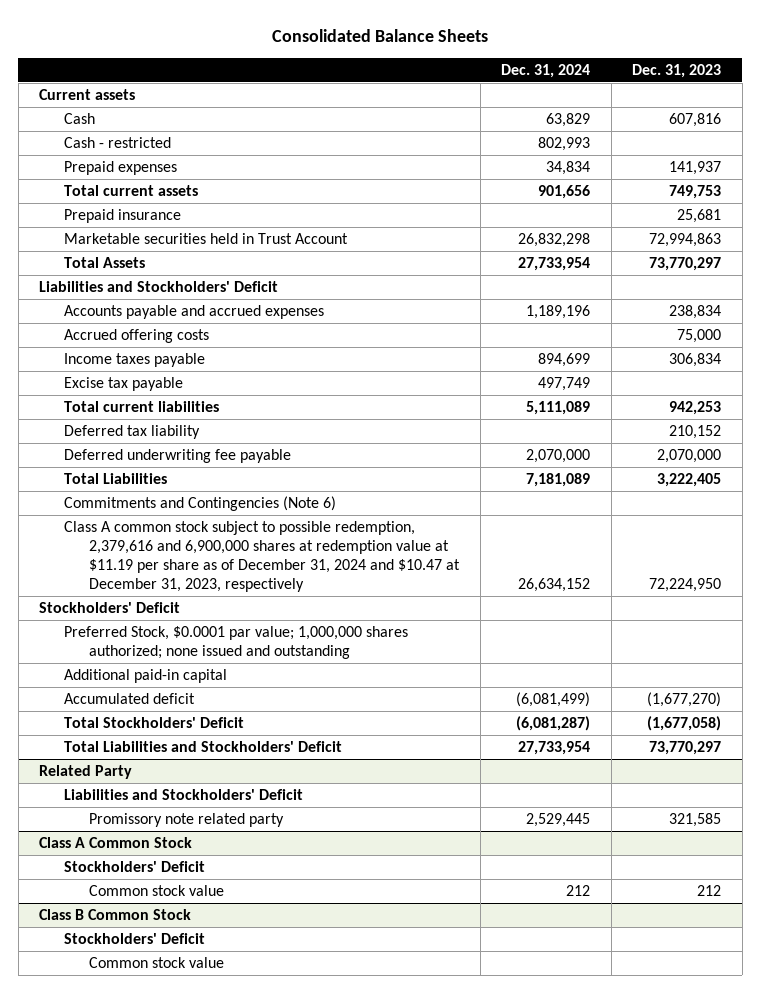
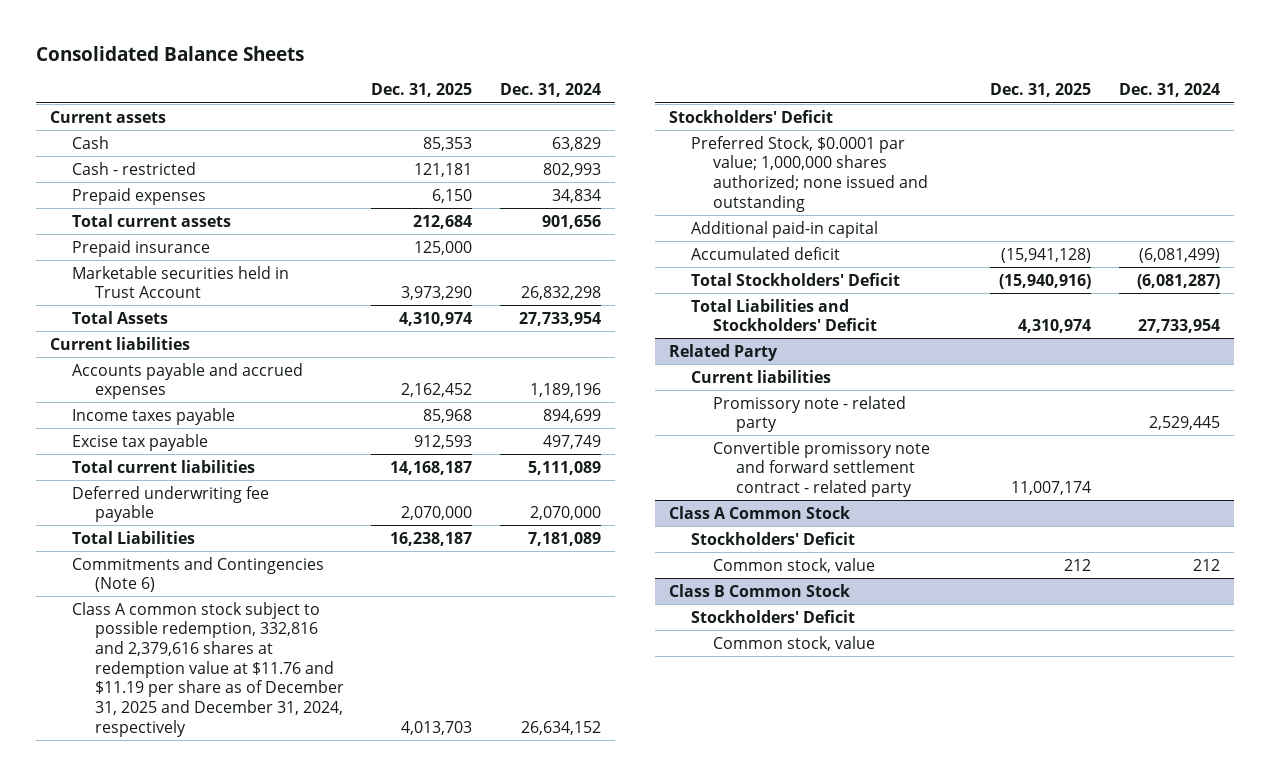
- | Dec. 31, 2024 | Dec. 31, 2023
+ | Dec. 31, 2025 | Dec. 31, 2024
- Liabilities and Stockholders' Deficit
+ Current liabilities
- Accrued offering costs | | 75,000
- Deferred tax liability | | 210,152
- Class A common stock subject to possible redemption, 2,379,616 and 6,900,000 shares at redemption value at $11.19 per share as of December 31, 2024 and $10.47 at December 31, 2023, respectively | 26,634,152 | 72,224,950
+ Class A common stock subject to possible redemption, 332,816 and 2,379,616 shares at redemption value at $11.76 and $11.19 per share as of December 31, 2025 and December 31, 2024, respectively | 4,013,703 | 26,634,152
@ Related Party
- Liabilities and Stockholders' Deficit
- Promissory note related party | 2,529,445 | 321,585
+ Current liabilities
+ Promissory note - related party | | 2,529,445
+ Convertible promissory note and forward settlement contract - related party | 11,007,174 |
@ Class A Common Stock
- Common stock value | 212 | 212
+ Common stock, value | 212 | 212
@ Class B Common Stock
- Common stock value
+ Common stock, value

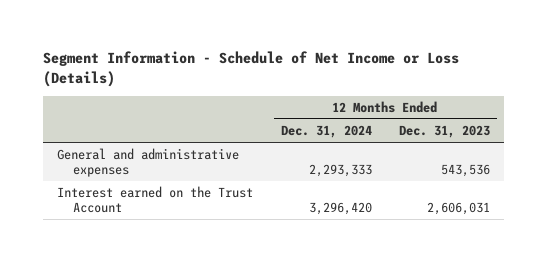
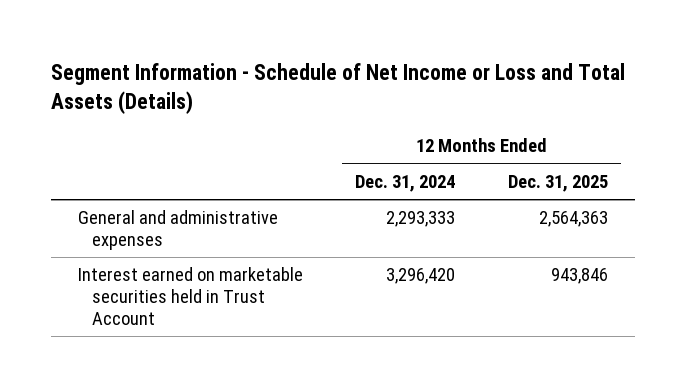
- Segment Information - Schedule of Net Income or Loss (Details)
+ Segment Information - Schedule of Net Income or Loss and Total Assets (Details)
- | 12 Months Ended Dec. 31, 2024 | 12 Months Ended Dec. 31, 2023
+ | 12 Months Ended Dec. 31, 2024 | 12 Months Ended Dec. 31, 2025
- Interest earned on the Trust Account | 3,296,420 | 2,606,031
+ Interest earned on marketable securities held in Trust Account | 3,296,420 | 943,846

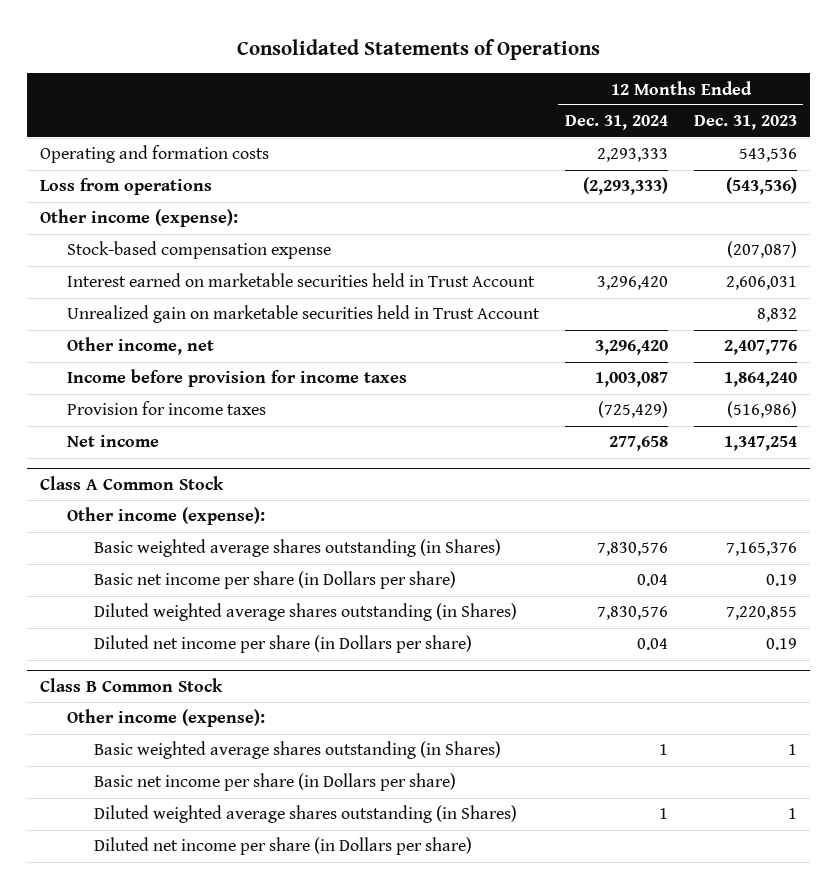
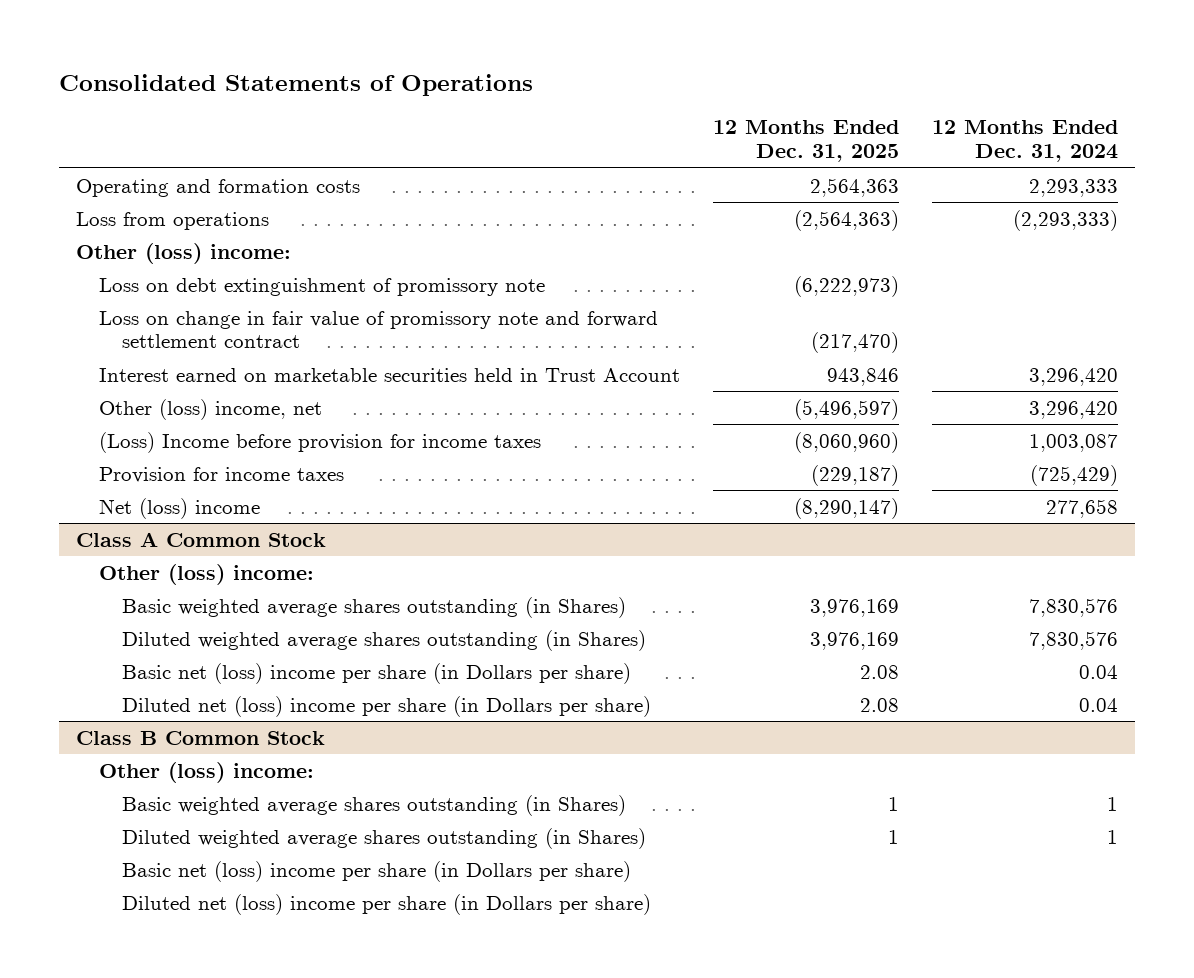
- | 12 Months Ended Dec. 31, 2024 | 12 Months Ended Dec. 31, 2023
+ | 12 Months Ended Dec. 31, 2025 | 12 Months Ended Dec. 31, 2024
- Other income (expense):
- Stock-based compensation expense | | (207,087)
+ Other (loss) income:
+ Loss on debt extinguishment of promissory note | (6,222,973) |
+ Loss on change in fair value of promissory note and forward settlement contract | (217,470) |
- Unrealized gain on marketable securities held in Trust Account | | 8,832
- Other income, net | 3,296,420 | 2,407,776
- Income before provision for income taxes | 1,003,087 | 1,864,240
+ Other (loss) income, net | (5,496,597) | 3,296,420
+ (Loss) Income before provision for income taxes | (8,060,960) | 1,003,087
- Net income | 277,658 | 1,347,254
+ Net (loss) income | (8,290,147) | 277,658
@ Class A Common Stock
- Other income (expense):
+ Other (loss) income:
- Basic net income per share (in Dollars per share) | 0.04 | 0.19
- Diluted net income per share (in Dollars per share) | 0.04 | 0.19
+ Basic net (loss) income per share (in Dollars per share) | 2.08 | 0.04
+ Diluted net (loss) income per share (in Dollars per share) | 2.08 | 0.04
@ Class B Common Stock
- Other income (expense):
+ Other (loss) income:
- Basic net income per share (in Dollars per share)
- Diluted net income per share (in Dollars per share)
+ Basic net (loss) income per share (in Dollars per share)
+ Diluted net (loss) income per share (in Dollars per share)

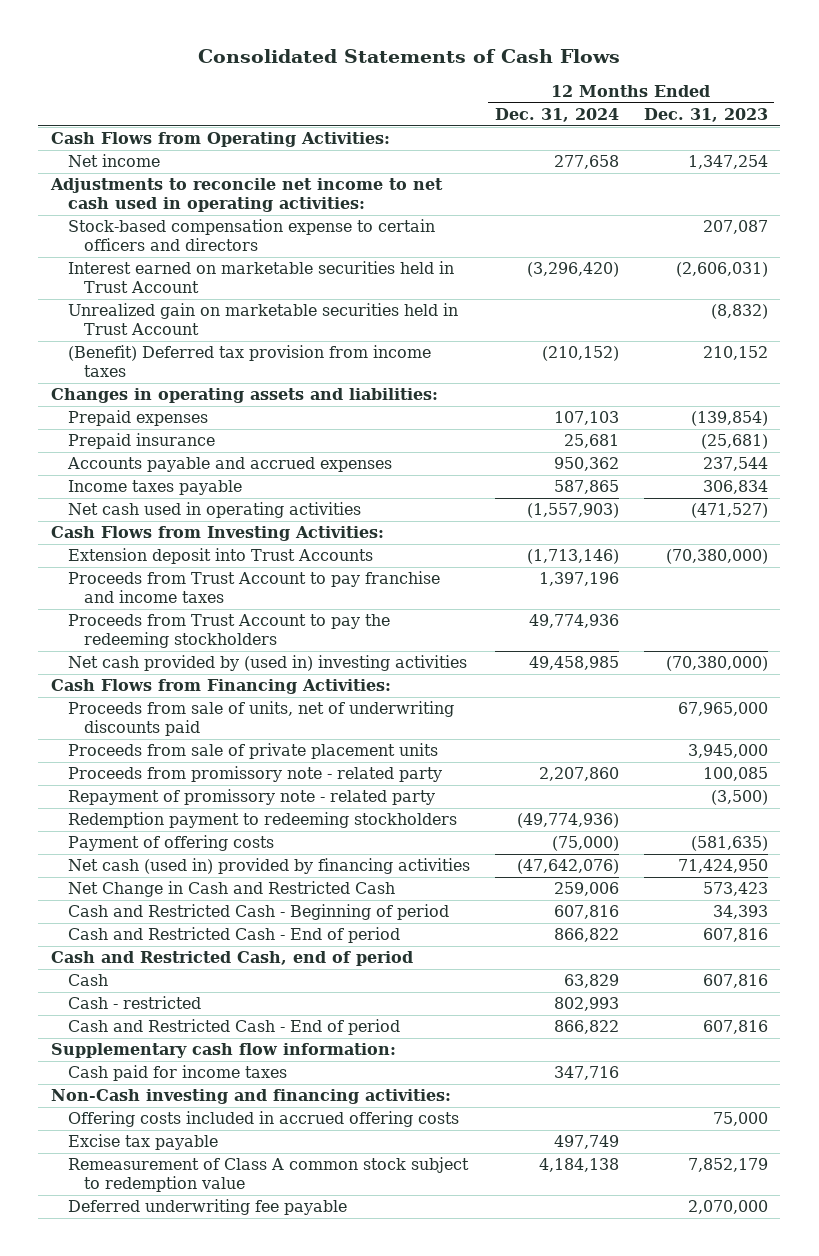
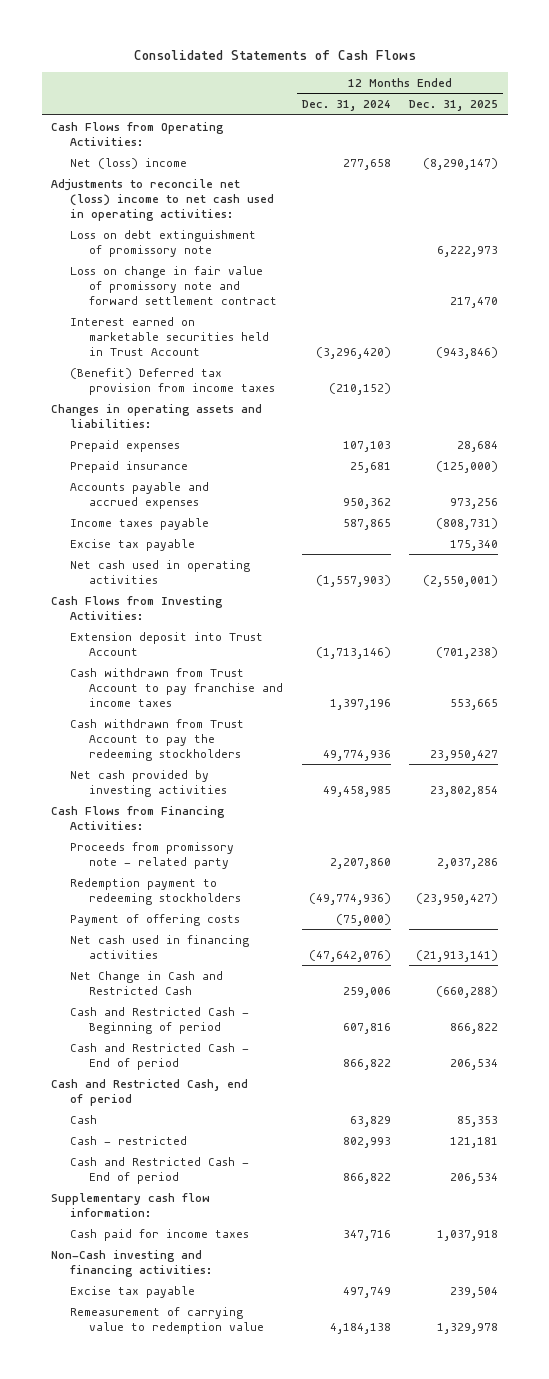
- | 12 Months Ended Dec. 31, 2024 | 12 Months Ended Dec. 31, 2023
+ | 12 Months Ended Dec. 31, 2024 | 12 Months Ended Dec. 31, 2025
- Net income | 277,658 | 1,347,254
- Adjustments to reconcile net income to net cash used in operating activities:
- Stock-based compensation expense to certain officers and directors | | 207,087
+ Net (loss) income | 277,658 | (8,290,147)
+ Adjustments to reconcile net (loss) income to net cash used in operating activities:
+ Loss on debt extinguishment of promissory note | | 6,222,973
+ Loss on change in fair value of promissory note and forward settlement contract | | 217,470
- Unrealized gain on marketable securities held in Trust Account | | (8,832)
+ Excise tax payable | | 175,340
- Extension deposit into Trust Accounts | (1,713,146) | (70,380,000)
- Proceeds from Trust Account to pay franchise and income taxes | 1,397,196 |
- Proceeds from Trust Account to pay the redeeming stockholders | 49,774,936 |
- Net cash provided by (used in) investing activities | 49,458,985 | (70,380,000)
+ Extension deposit into Trust Account | (1,713,146) | (701,238)
+ Cash withdrawn from Trust Account to pay franchise and income taxes | 1,397,196 | 553,665
+ Cash withdrawn from Trust Account to pay the redeeming stockholders | 49,774,936 | 23,950,427
+ Net cash provided by investing activities | 49,458,985 | 23,802,854
- Proceeds from sale of units, net of underwriting discounts paid | | 67,965,000
- Proceeds from sale of private placement units | | 3,945,000
- Repayment of promissory note - related party | | (3,500)
- Net cash (used in) provided by financing activities | (47,642,076) | 71,424,950
+ Net cash used in financing activities | (47,642,076) | (21,913,141)
- Offering costs included in accrued offering costs | | 75,000
- Remeasurement of Class A common stock subject to redemption value | 4,184,138 | 7,852,179
- Deferred underwriting fee payable | | 2,070,000
+ Remeasurement of carrying value to redemption value | 4,184,138 | 1,329,978

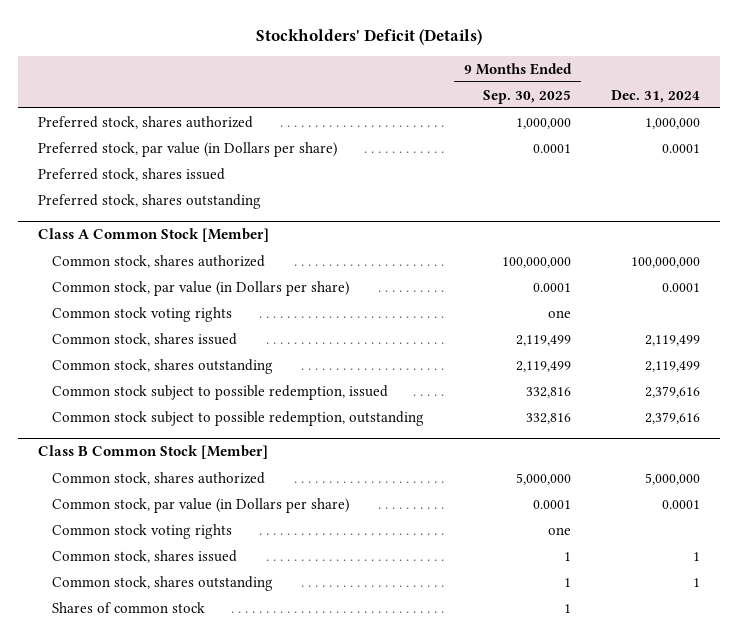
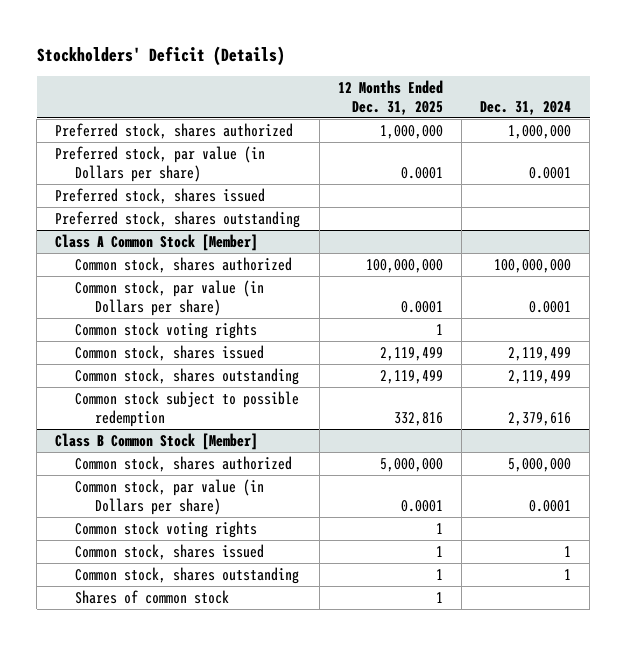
- | 9 Months Ended Sep. 30, 2025 | Dec. 31, 2024
+ | 12 Months Ended Dec. 31, 2025 | Dec. 31, 2024
@ Class A Common Stock [Member]
- Common stock subject to possible redemption, issued | 332,816 | 2,379,616
- Common stock subject to possible redemption, outstanding | 332,816 | 2,379,616
+ Common stock subject to possible redemption | 332,816 | 2,379,616

